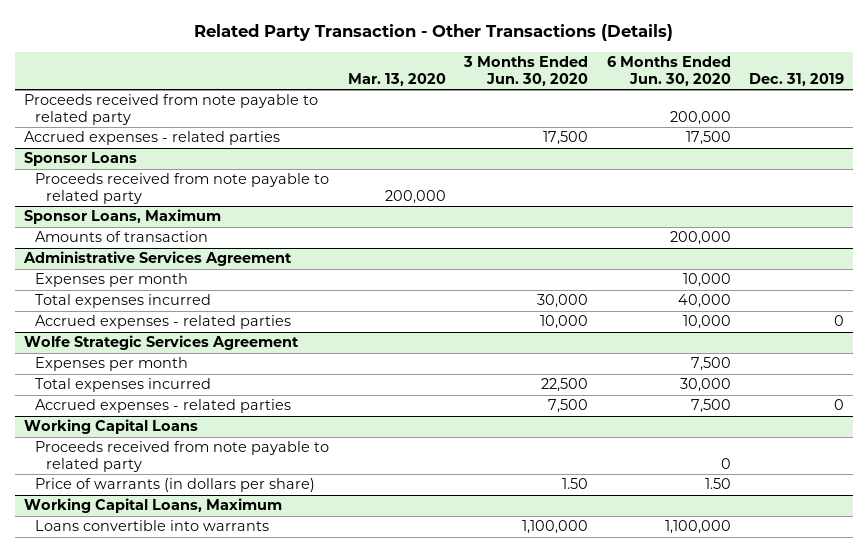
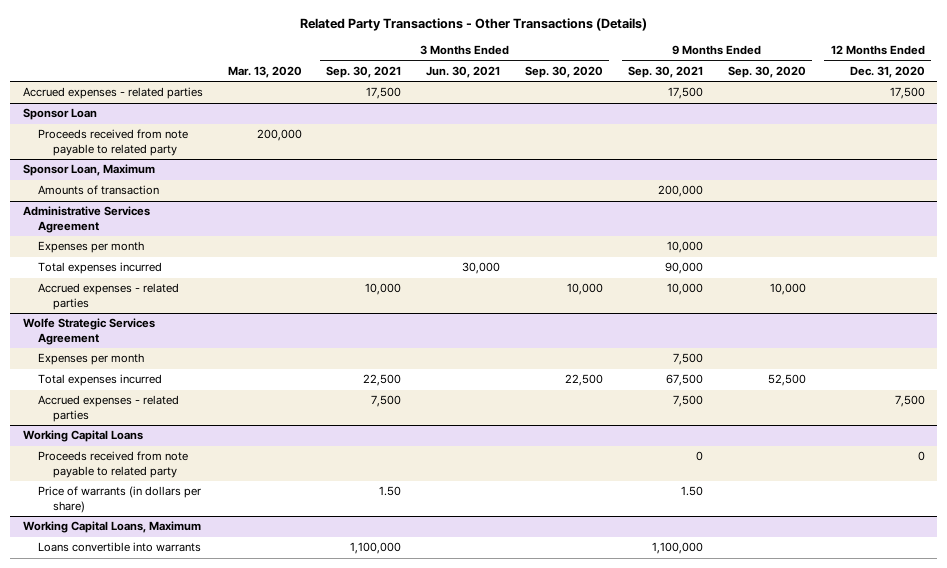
- Related Party Transaction - Other Transactions (Details)
+ Related Party Transactions - Other Transactions (Details)
- | Mar. 13, 2020 | 3 Months Ended Jun. 30, 2020 | 6 Months Ended Jun. 30, 2020 | Dec. 31, 2019
+ | Mar. 13, 2020 | 3 Months Ended Sep. 30, 2021 | 3 Months Ended Jun. 30, 2021 | 3 Months Ended Sep. 30, 2020 | 9 Months Ended Sep. 30, 2021 | 9 Months Ended Sep. 30, 2020 | 12 Months Ended Dec. 31, 2020
- Proceeds received from note payable to related party | | | 200,000 |
- Sponsor Loans
+ Sponsor Loan
- Sponsor Loans, Maximum
+ Sponsor Loan, Maximum

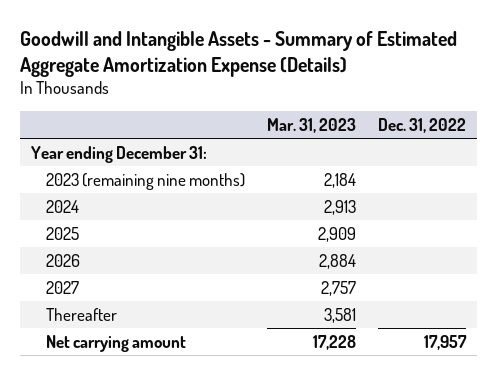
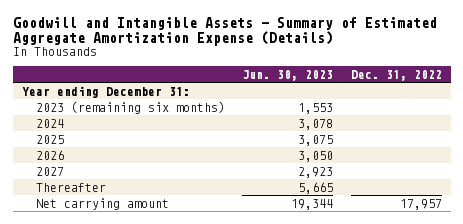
- | Mar. 31, 2023 | Dec. 31, 2022
+ | Jun. 30, 2023 | Dec. 31, 2022
- 2023 (remaining nine months) | 2,184 |
+ 2023 (remaining six months) | 1,553 |

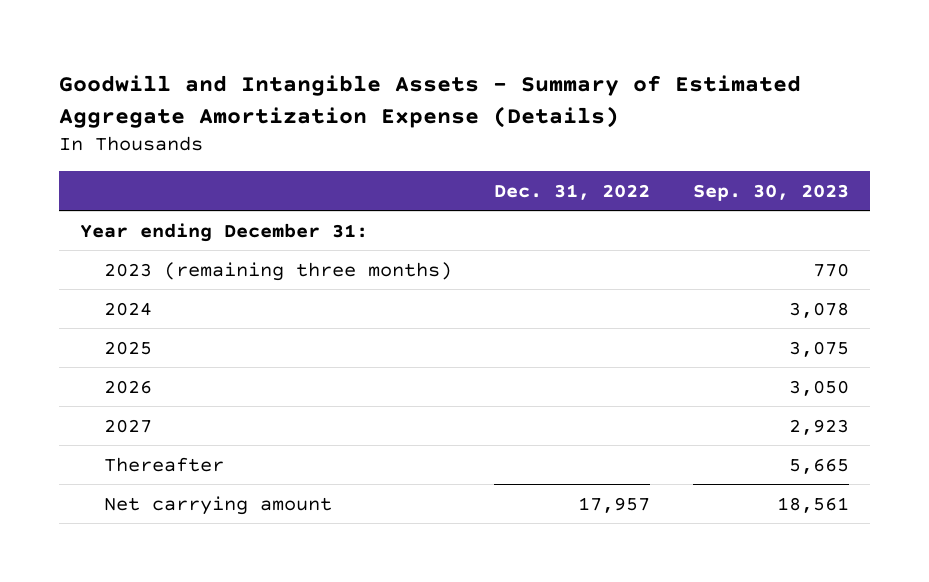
- | Jun. 30, 2023 | Dec. 31, 2022
+ | Dec. 31, 2022 | Sep. 30, 2023
- 2023 (remaining six months) | 1,553 |
+ 2023 (remaining three months) | | 770

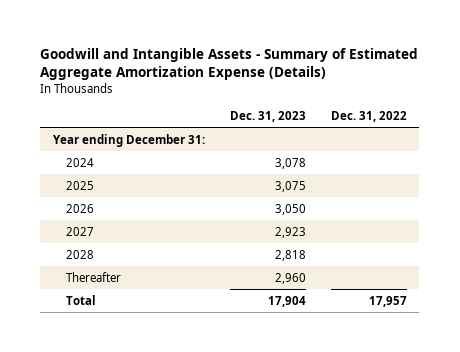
- | Dec. 31, 2022 | Sep. 30, 2023
+ | Dec. 31, 2023 | Dec. 31, 2022
- 2023 (remaining three months) | | 770
+ 2028 | 2,818 |
- Net carrying amount | 17,957 | 18,561
+ Total | 17,904 | 17,957

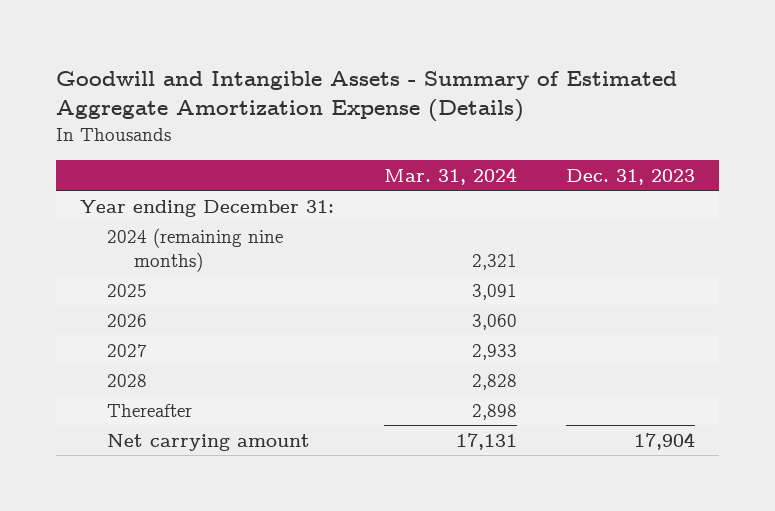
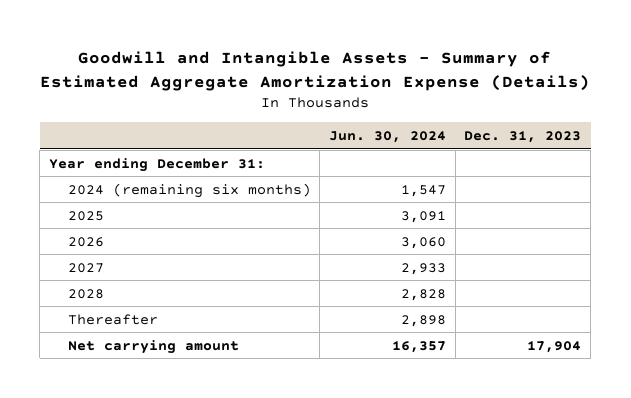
- | Mar. 31, 2024 | Dec. 31, 2023
+ | Jun. 30, 2024 | Dec. 31, 2023
- 2024 (remaining nine months) | 2,321 |
+ 2024 (remaining six months) | 1,547 |

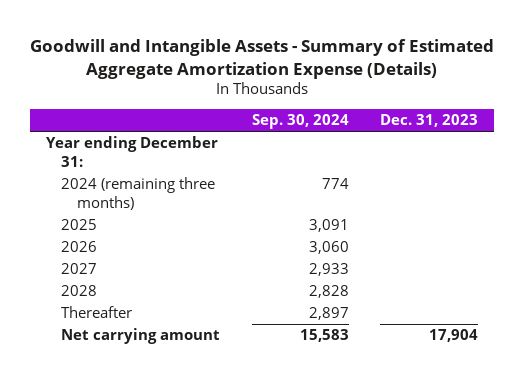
- | Jun. 30, 2024 | Dec. 31, 2023
+ | Sep. 30, 2024 | Dec. 31, 2023
- 2024 (remaining six months) | 1,547 |
+ 2024 (remaining three months) | 774 |

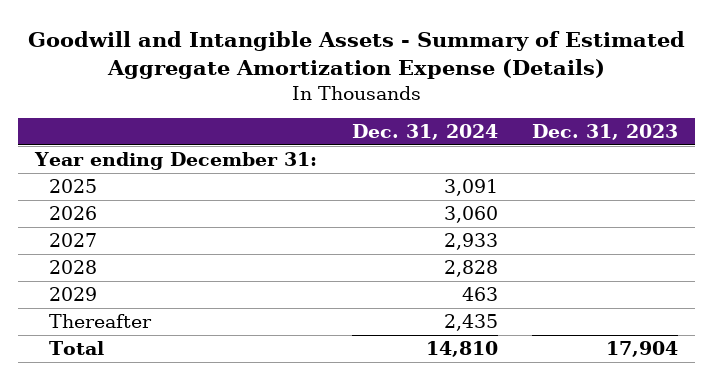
- | Sep. 30, 2024 | Dec. 31, 2023
+ | Dec. 31, 2024 | Dec. 31, 2023
- 2024 (remaining three months) | 774 |
+ 2029 | 463 |
- Net carrying amount | 15,583 | 17,904
+ Total | 14,810 | 17,904

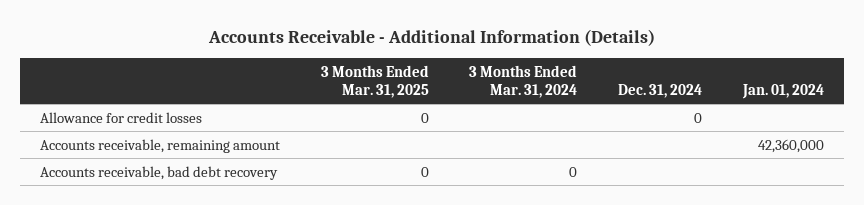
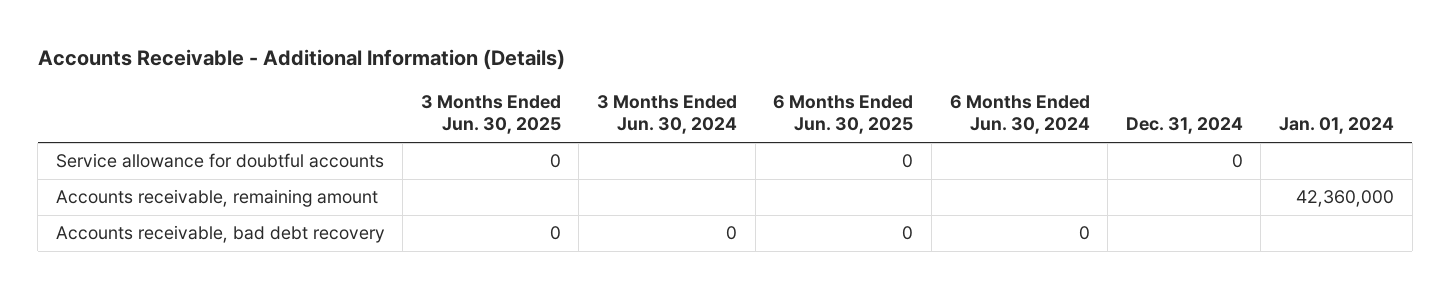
- | 3 Months Ended Mar. 31, 2025 | 3 Months Ended Mar. 31, 2024 | Dec. 31, 2024 | Jan. 01, 2024
+ | 3 Months Ended Jun. 30, 2025 | 3 Months Ended Jun. 30, 2024 | 6 Months Ended Jun. 30, 2025 | 6 Months Ended Jun. 30, 2024 | Dec. 31, 2024 | Jan. 01, 2024
- Allowance for credit losses | 0 | | 0 |
+ Service allowance for doubtful accounts | 0 | | 0 | | 0 |

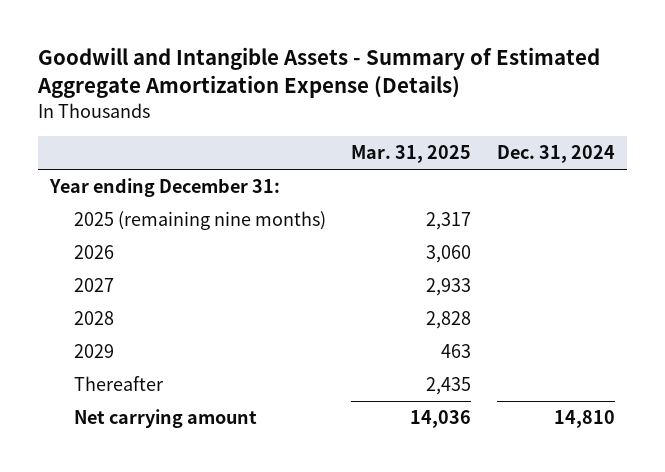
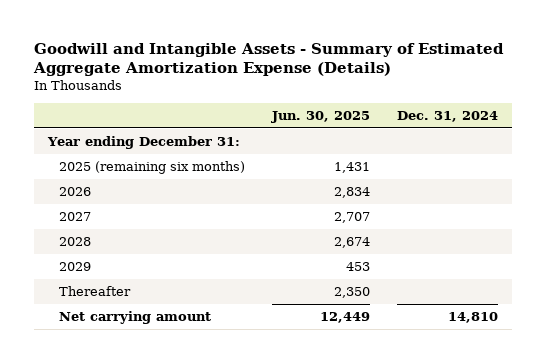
- | Mar. 31, 2025 | Dec. 31, 2024
+ | Jun. 30, 2025 | Dec. 31, 2024
- 2025 (remaining nine months) | 2,317 |
+ 2025 (remaining six months) | 1,431 |

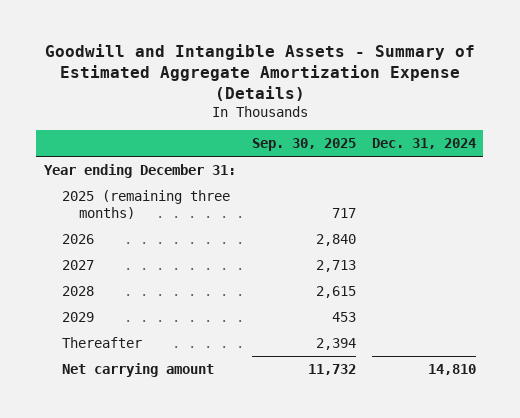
- | Jun. 30, 2025 | Dec. 31, 2024
+ | Sep. 30, 2025 | Dec. 31, 2024
- 2025 (remaining six months) | 1,431 |
+ 2025 (remaining three months) | 717 |

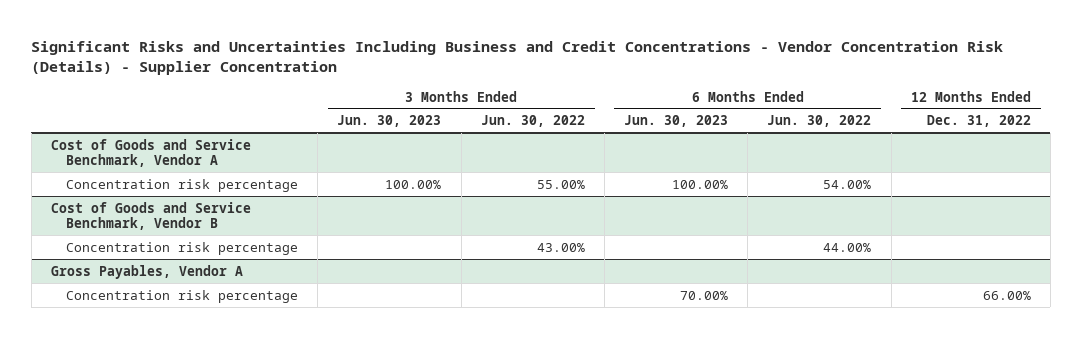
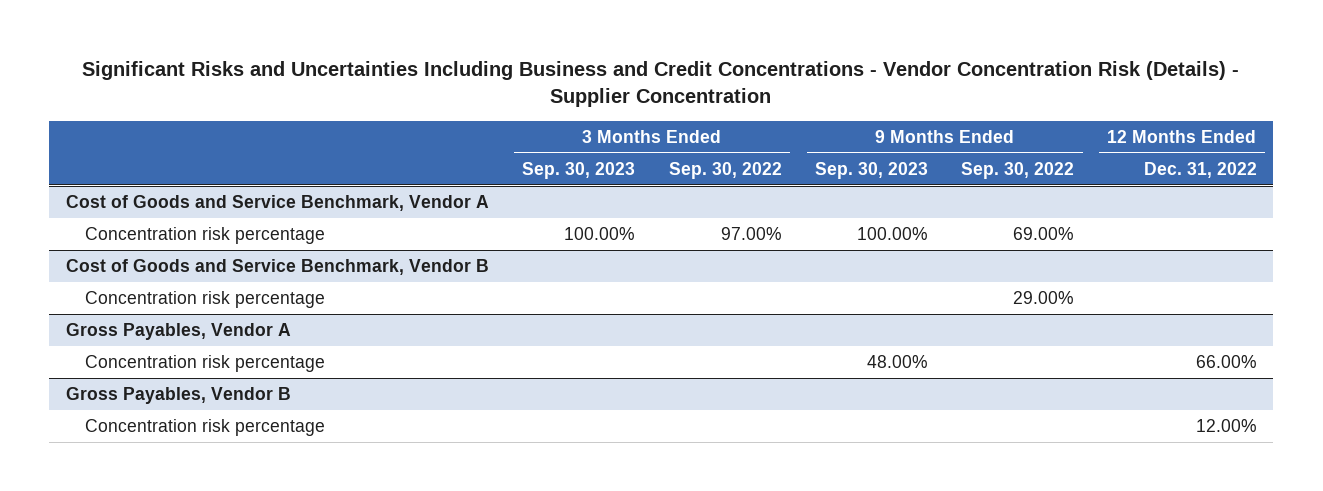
- | 3 Months Ended Jun. 30, 2023 | 3 Months Ended Jun. 30, 2022 | 6 Months Ended Jun. 30, 2023 | 6 Months Ended Jun. 30, 2022 | 12 Months Ended Dec. 31, 2022
+ | 3 Months Ended Sep. 30, 2023 | 3 Months Ended Sep. 30, 2022 | 9 Months Ended Sep. 30, 2023 | 9 Months Ended Sep. 30, 2022 | 12 Months Ended Dec. 31, 2022
+ Gross Payables, Vendor B
+ Concentration risk percentage | | | | | 12.00%

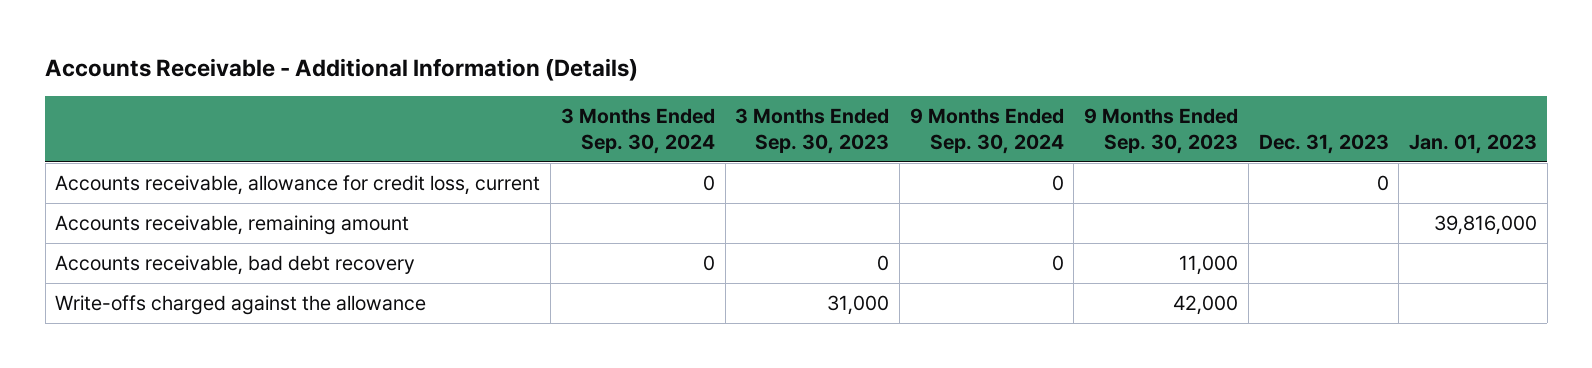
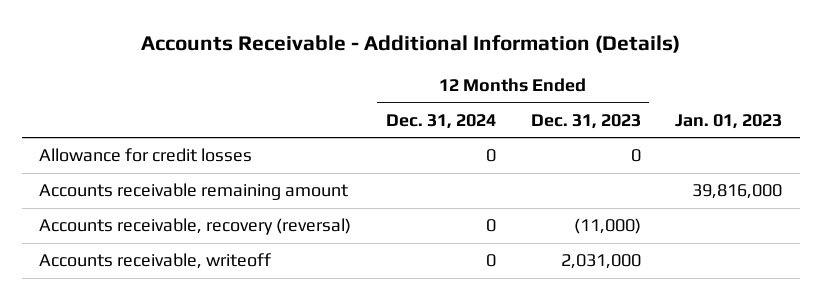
- | 3 Months Ended Sep. 30, 2024 | 3 Months Ended Sep. 30, 2023 | 9 Months Ended Sep. 30, 2024 | 9 Months Ended Sep. 30, 2023 | Dec. 31, 2023 | Jan. 01, 2023
+ | 12 Months Ended Dec. 31, 2024 | 12 Months Ended Dec. 31, 2023 | Jan. 01, 2023
- Accounts receivable, allowance for credit loss, current | 0 | | 0 | | 0 |
- Accounts receivable, remaining amount | | | | | | 39,816,000
- Accounts receivable, bad debt recovery | 0 | 0 | 0 | 11,000 | |
- Write-offs charged against the allowance | | 31,000 | | 42,000 | |
+ Allowance for credit losses | 0 | 0 |
+ Accounts receivable remaining amount | | | 39,816,000
+ Accounts receivable, recovery (reversal) | 0 | (11,000) |
+ Accounts receivable, writeoff | 0 | 2,031,000 |

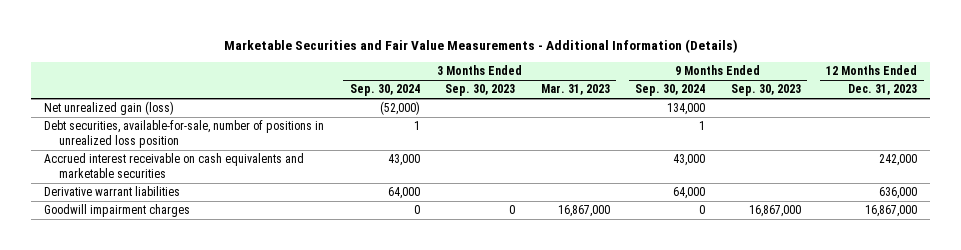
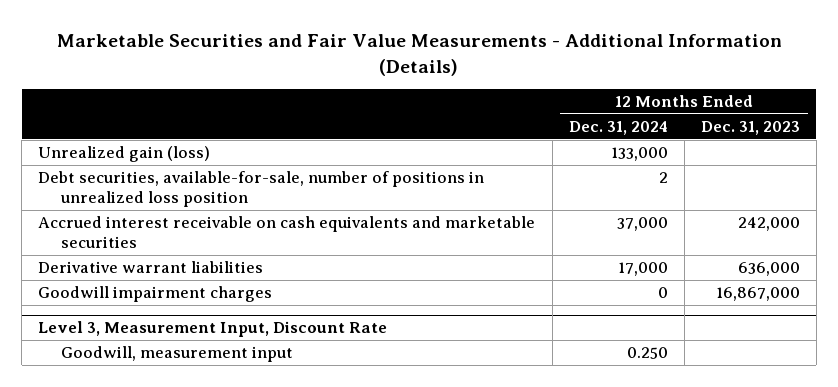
- | 3 Months Ended Sep. 30, 2024 | 3 Months Ended Sep. 30, 2023 | 3 Months Ended Mar. 31, 2023 | 9 Months Ended Sep. 30, 2024 | 9 Months Ended Sep. 30, 2023 | 12 Months Ended Dec. 31, 2023
+ | 12 Months Ended Dec. 31, 2024 | 12 Months Ended Dec. 31, 2023
- Net unrealized gain (loss) | (52,000) | | | 134,000 | |
+ Unrealized gain (loss) | 133,000 |
+ Level 3, Measurement Input, Discount Rate
+ Goodwill, measurement input | 0.250 |

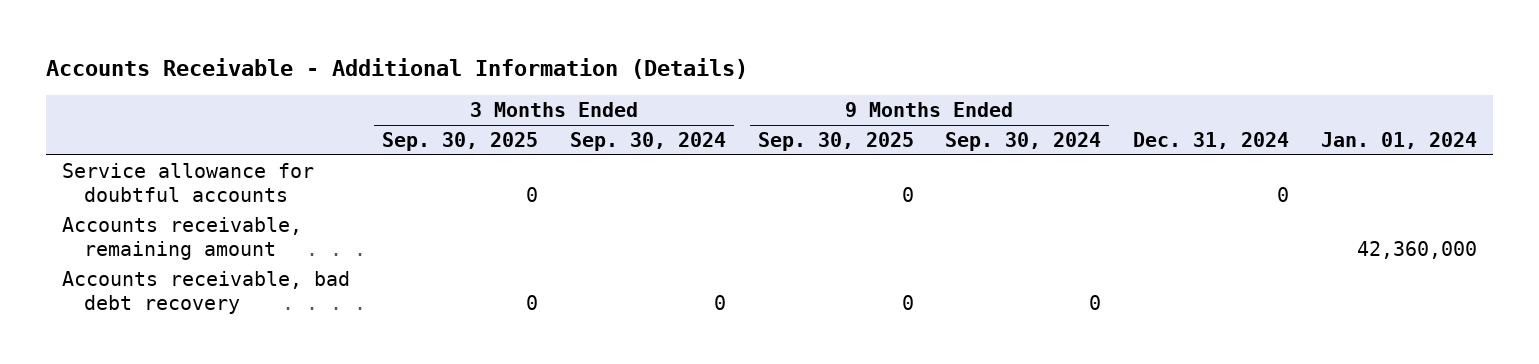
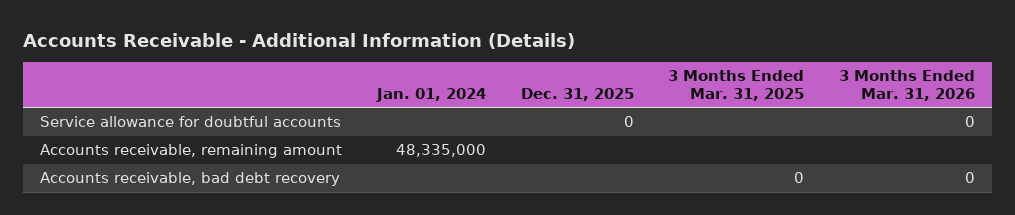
- | 3 Months Ended Sep. 30, 2025 | 3 Months Ended Sep. 30, 2024 | 9 Months Ended Sep. 30, 2025 | 9 Months Ended Sep. 30, 2024 | Dec. 31, 2024 | Jan. 01, 2024
+ | Jan. 01, 2024 | Dec. 31, 2025 | 3 Months Ended Mar. 31, 2025 | 3 Months Ended Mar. 31, 2026
- Accounts receivable, remaining amount | | | | | | 42,360,000
+ Accounts receivable, remaining amount | 48,335,000 | | |

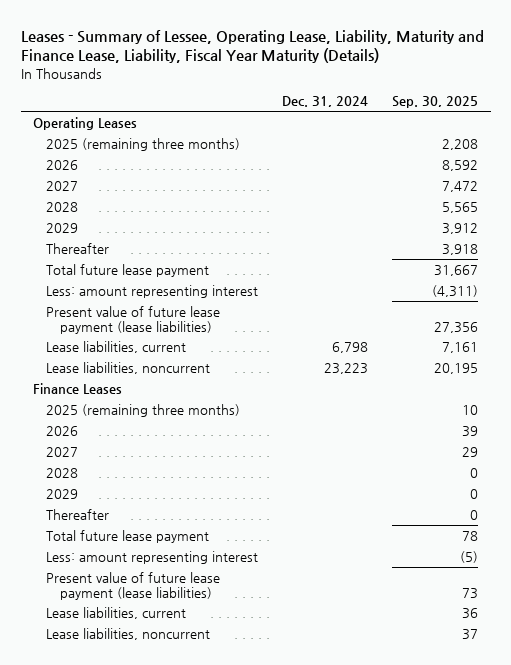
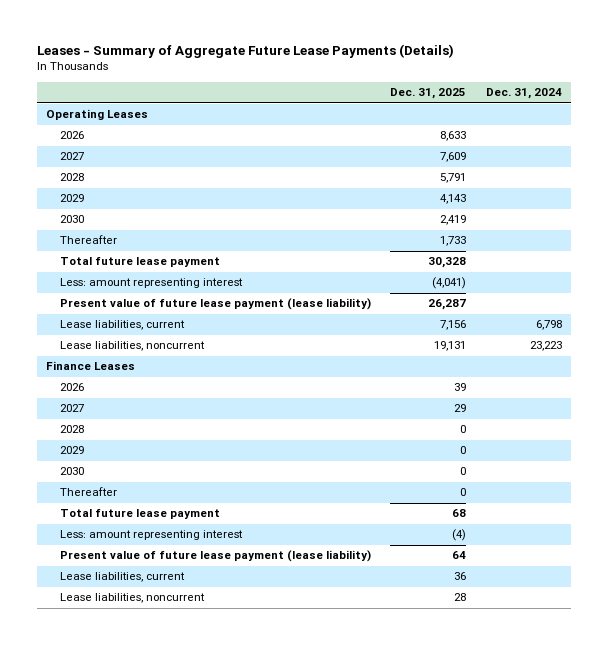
- Leases - Summary of Lessee, Operating Lease, Liability, Maturity and Finance Lease, Liability, Fiscal Year Maturity (Details)
+ Leases - Summary of Aggregate Future Lease Payments (Details)
- | Dec. 31, 2024 | Sep. 30, 2025
+ | Dec. 31, 2025 | Dec. 31, 2024
- 2025 (remaining three months) | | 2,208
+ 2030 | 2,419 |
- Present value of future lease payment (lease liabilities) | | 27,356
+ Present value of future lease payment (lease liability) | 26,287 |
- 2025 (remaining three months) | | 10
+ 2030 | 0 |
- Present value of future lease payment (lease liabilities) | | 73
+ Present value of future lease payment (lease liability) | 64 |

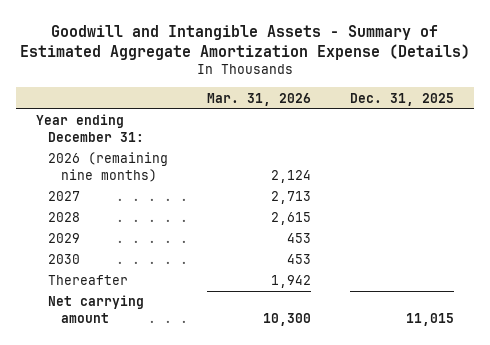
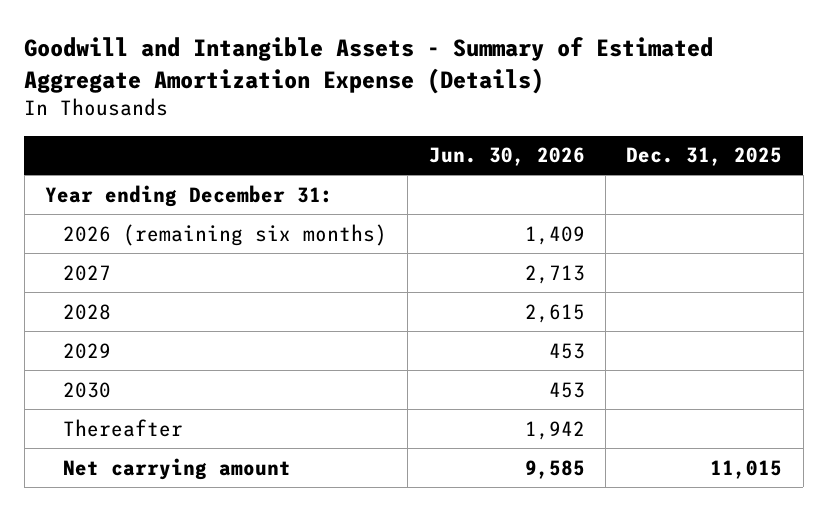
- | Mar. 31, 2026 | Dec. 31, 2025
+ | Jun. 30, 2026 | Dec. 31, 2025
- 2026 (remaining nine months) | 2,124 |
+ 2026 (remaining six months) | 1,409 |

